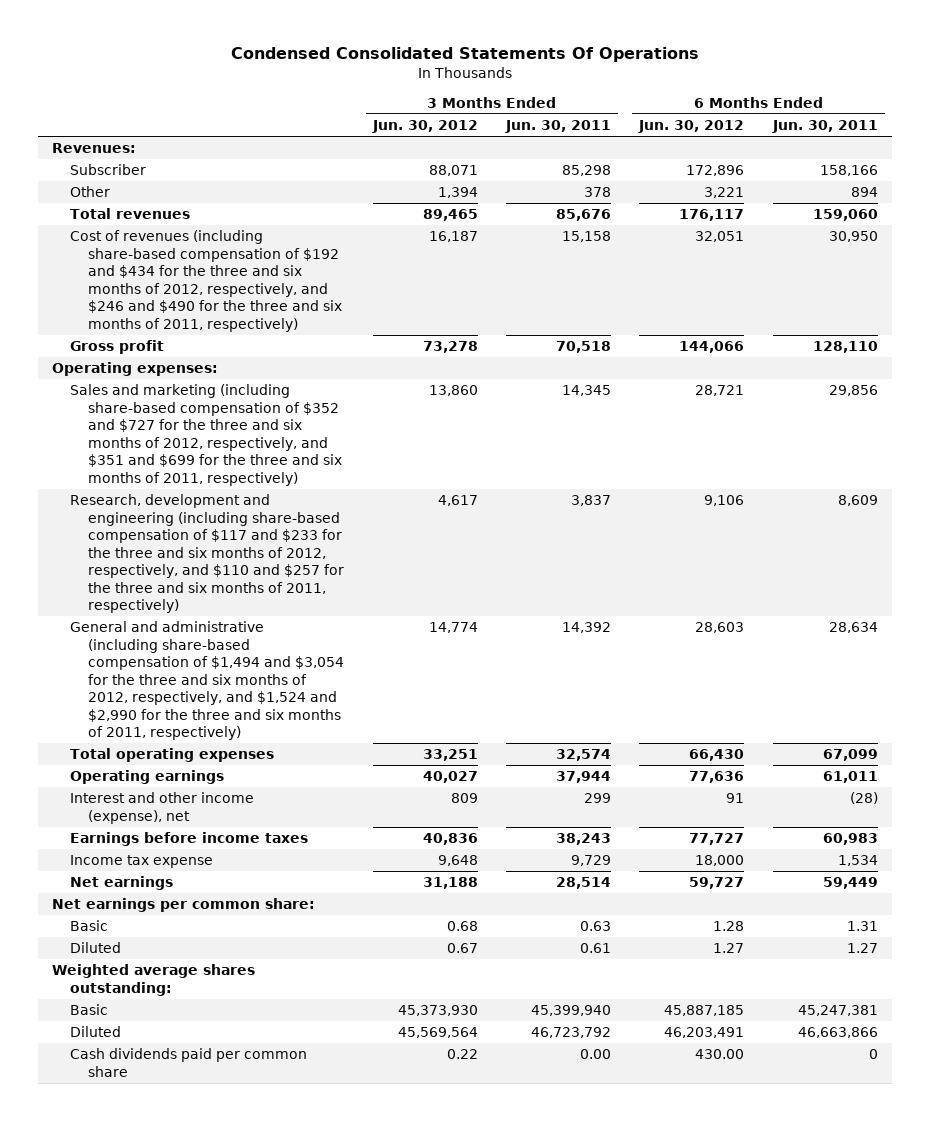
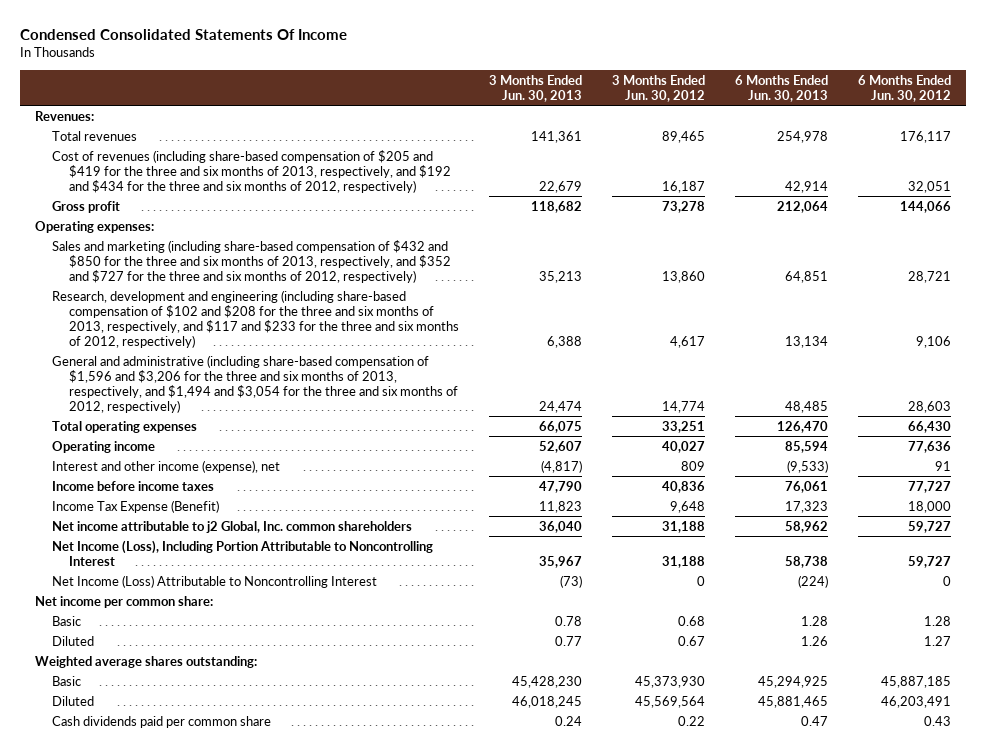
- Condensed Consolidated Statements Of Operations
+ Condensed Consolidated Statements Of Income
- | 3 Months Ended Jun. 30, 2012 | 3 Months Ended Jun. 30, 2011 | 6 Months Ended Jun. 30, 2012 | 6 Months Ended Jun. 30, 2011
+ | 3 Months Ended Jun. 30, 2013 | 3 Months Ended Jun. 30, 2012 | 6 Months Ended Jun. 30, 2013 | 6 Months Ended Jun. 30, 2012
- Subscriber | 88,071 | 85,298 | 172,896 | 158,166
- Other | 1,394 | 378 | 3,221 | 894
- Cost of revenues (including share-based compensation of $192 and $434 for the three and six months of 2012, respectively, and $246 and $490 for the three and six months of 2011, respectively) | 16,187 | 15,158 | 32,051 | 30,950
+ Cost of revenues (including share-based compensation of $205 and $419 for the three and six months of 2013, respectively, and $192 and $434 for the three and six months of 2012, respectively) | 22,679 | 16,187 | 42,914 | 32,051
- Sales and marketing (including share-based compensation of $352 and $727 for the three and six months of 2012, respectively, and $351 and $699 for the three and six months of 2011, respectively) | 13,860 | 14,345 | 28,721 | 29,856
- Research, development and engineering (including share-based compensation of $117 and $233 for the three and six months of 2012, respectively, and $110 and $257 for the three and six months of 2011, respectively) | 4,617 | 3,837 | 9,106 | 8,609
- General and administrative (including share-based compensation of $1,494 and $3,054 for the three and six months of 2012, respectively, and $1,524 and $2,990 for the three and six months of 2011, respectively) | 14,774 | 14,392 | 28,603 | 28,634
+ Sales and marketing (including share-based compensation of $432 and $850 for the three and six months of 2013, respectively, and $352 and $727 for the three and six months of 2012, respectively) | 35,213 | 13,860 | 64,851 | 28,721
+ Research, development and engineering (including share-based compensation of $102 and $208 for the three and six months of 2013, respectively, and $117 and $233 for the three and six months of 2012, respectively) | 6,388 | 4,617 | 13,134 | 9,106
+ General and administrative (including share-based compensation of $1,596 and $3,206 for the three and six months of 2013, respectively, and $1,494 and $3,054 for the three and six months of 2012, respectively) | 24,474 | 14,774 | 48,485 | 28,603
- Operating earnings | 40,027 | 37,944 | 77,636 | 61,011
+ Operating income | 52,607 | 40,027 | 85,594 | 77,636
- Earnings before income taxes | 40,836 | 38,243 | 77,727 | 60,983
- Income tax expense | 9,648 | 9,729 | 18,000 | 1,534
- Net earnings | 31,188 | 28,514 | 59,727 | 59,449
- Net earnings per common share:
+ Income before income taxes | 47,790 | 40,836 | 76,061 | 77,727
+ Income Tax Expense (Benefit) | 11,823 | 9,648 | 17,323 | 18,000
+ Net income attributable to j2 Global, Inc. common shareholders | 36,040 | 31,188 | 58,962 | 59,727
+ Net Income (Loss), Including Portion Attributable to Noncontrolling Interest | 35,967 | 31,188 | 58,738 | 59,727
+ Net Income (Loss) Attributable to Noncontrolling Interest | (73) | 0 | (224) | 0
+ Net income per common share:
- Cash dividends paid per common share | 0.22 | 0.00 | 430.00 | 0
+ Cash dividends paid per common share | 0.24 | 0.22 | 0.47 | 0.43

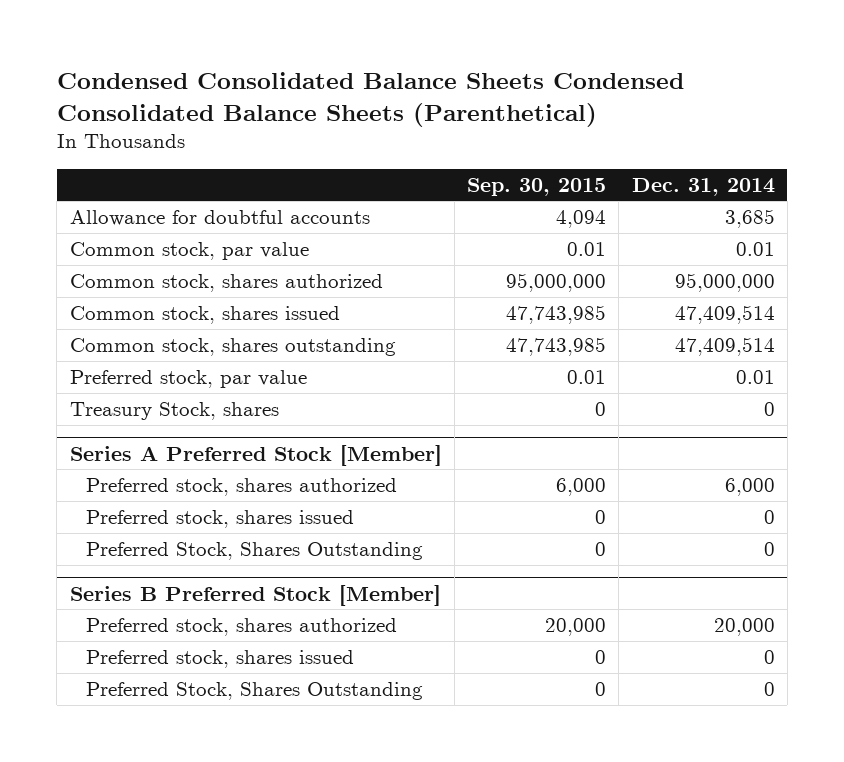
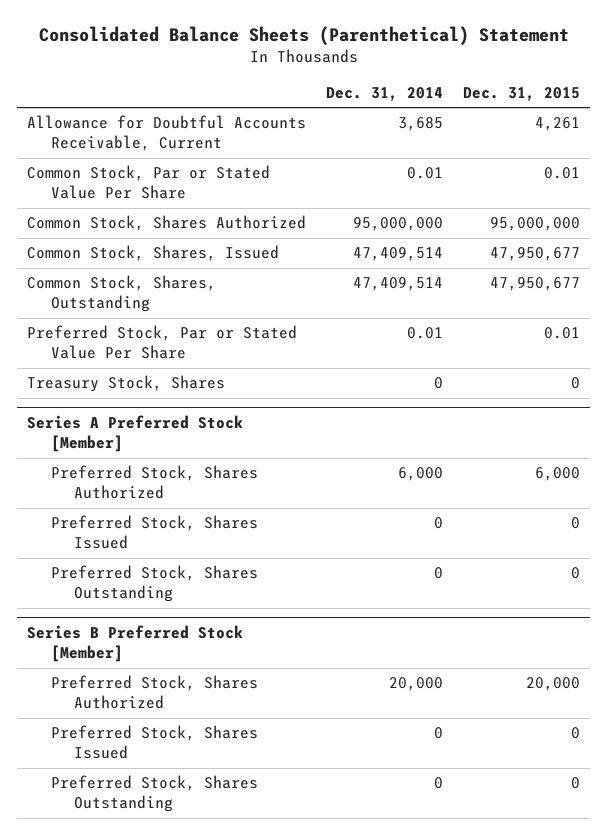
- Condensed Consolidated Balance Sheets Condensed Consolidated Balance Sheets (Parenthetical)
+ Consolidated Balance Sheets (Parenthetical) Statement
- | Sep. 30, 2015 | Dec. 31, 2014
+ | Dec. 31, 2014 | Dec. 31, 2015
- Allowance for doubtful accounts | 4,094 | 3,685
- Common stock, par value | 0.01 | 0.01
- Common stock, shares authorized | 95,000,000 | 95,000,000
- Common stock, shares issued | 47,743,985 | 47,409,514
- Common stock, shares outstanding | 47,743,985 | 47,409,514
- Preferred stock, par value | 0.01 | 0.01
- Treasury Stock, shares | 0 | 0
+ Allowance for Doubtful Accounts Receivable, Current | 3,685 | 4,261
+ Common Stock, Par or Stated Value Per Share | 0.01 | 0.01
+ Common Stock, Shares Authorized | 95,000,000 | 95,000,000
+ Common Stock, Shares, Issued | 47,409,514 | 47,950,677
+ Common Stock, Shares, Outstanding | 47,409,514 | 47,950,677
+ Preferred Stock, Par or Stated Value Per Share | 0.01 | 0.01
+ Treasury Stock, Shares | 0 | 0
@ Series A Preferred Stock [Member]
- Preferred stock, shares authorized | 6,000 | 6,000
- Preferred stock, shares issued | 0 | 0
+ Preferred Stock, Shares Authorized | 6,000 | 6,000
+ Preferred Stock, Shares Issued | 0 | 0
@ Series B Preferred Stock [Member]
- Preferred stock, shares authorized | 20,000 | 20,000
- Preferred stock, shares issued | 0 | 0
+ Preferred Stock, Shares Authorized | 20,000 | 20,000
+ Preferred Stock, Shares Issued | 0 | 0

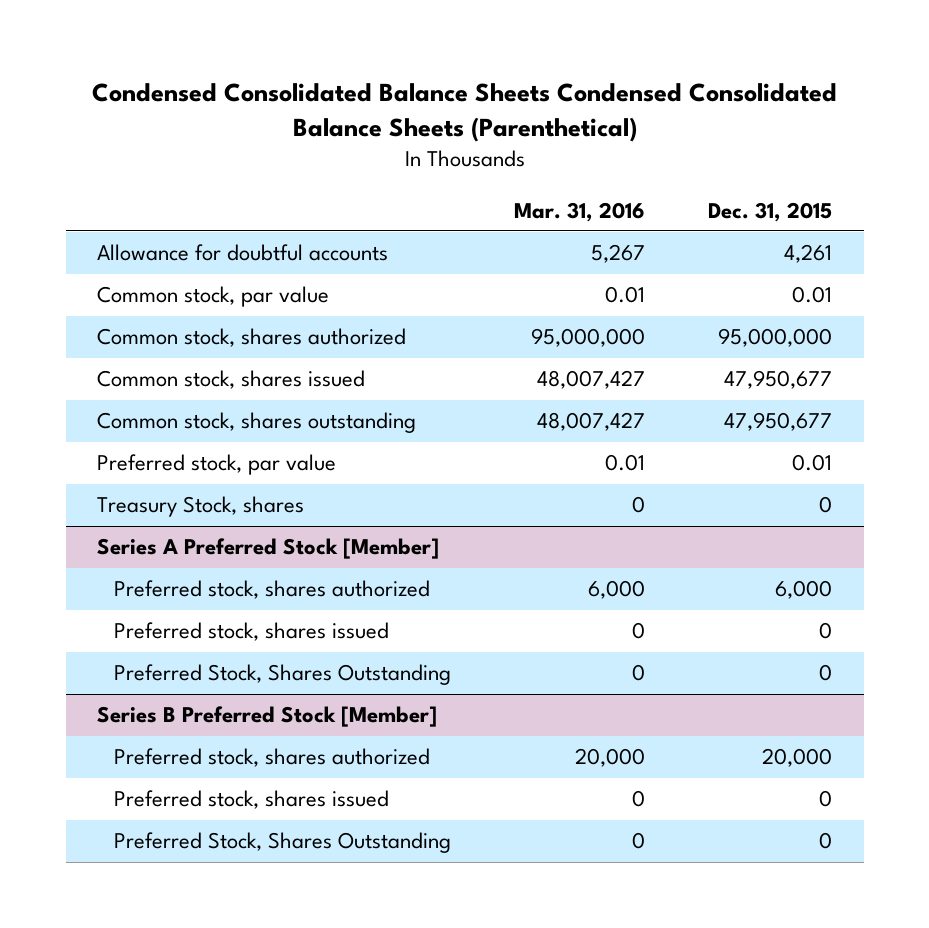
- Consolidated Balance Sheets (Parenthetical) Statement
+ Condensed Consolidated Balance Sheets Condensed Consolidated Balance Sheets (Parenthetical)
- | Dec. 31, 2014 | Dec. 31, 2015
+ | Mar. 31, 2016 | Dec. 31, 2015
- Allowance for Doubtful Accounts Receivable, Current | 3,685 | 4,261
- Common Stock, Par or Stated Value Per Share | 0.01 | 0.01
- Common Stock, Shares Authorized | 95,000,000 | 95,000,000
- Common Stock, Shares, Issued | 47,409,514 | 47,950,677
- Common Stock, Shares, Outstanding | 47,409,514 | 47,950,677
- Preferred Stock, Par or Stated Value Per Share | 0.01 | 0.01
- Treasury Stock, Shares | 0 | 0
+ Allowance for doubtful accounts | 5,267 | 4,261
+ Common stock, par value | 0.01 | 0.01
+ Common stock, shares authorized | 95,000,000 | 95,000,000
+ Common stock, shares issued | 48,007,427 | 47,950,677
+ Common stock, shares outstanding | 48,007,427 | 47,950,677
+ Preferred stock, par value | 0.01 | 0.01
+ Treasury Stock, shares | 0 | 0
@ Series A Preferred Stock [Member]
- Preferred Stock, Shares Authorized | 6,000 | 6,000
- Preferred Stock, Shares Issued | 0 | 0
+ Preferred stock, shares authorized | 6,000 | 6,000
+ Preferred stock, shares issued | 0 | 0
@ Series B Preferred Stock [Member]
- Preferred Stock, Shares Authorized | 20,000 | 20,000
- Preferred Stock, Shares Issued | 0 | 0
+ Preferred stock, shares authorized | 20,000 | 20,000
+ Preferred stock, shares issued | 0 | 0

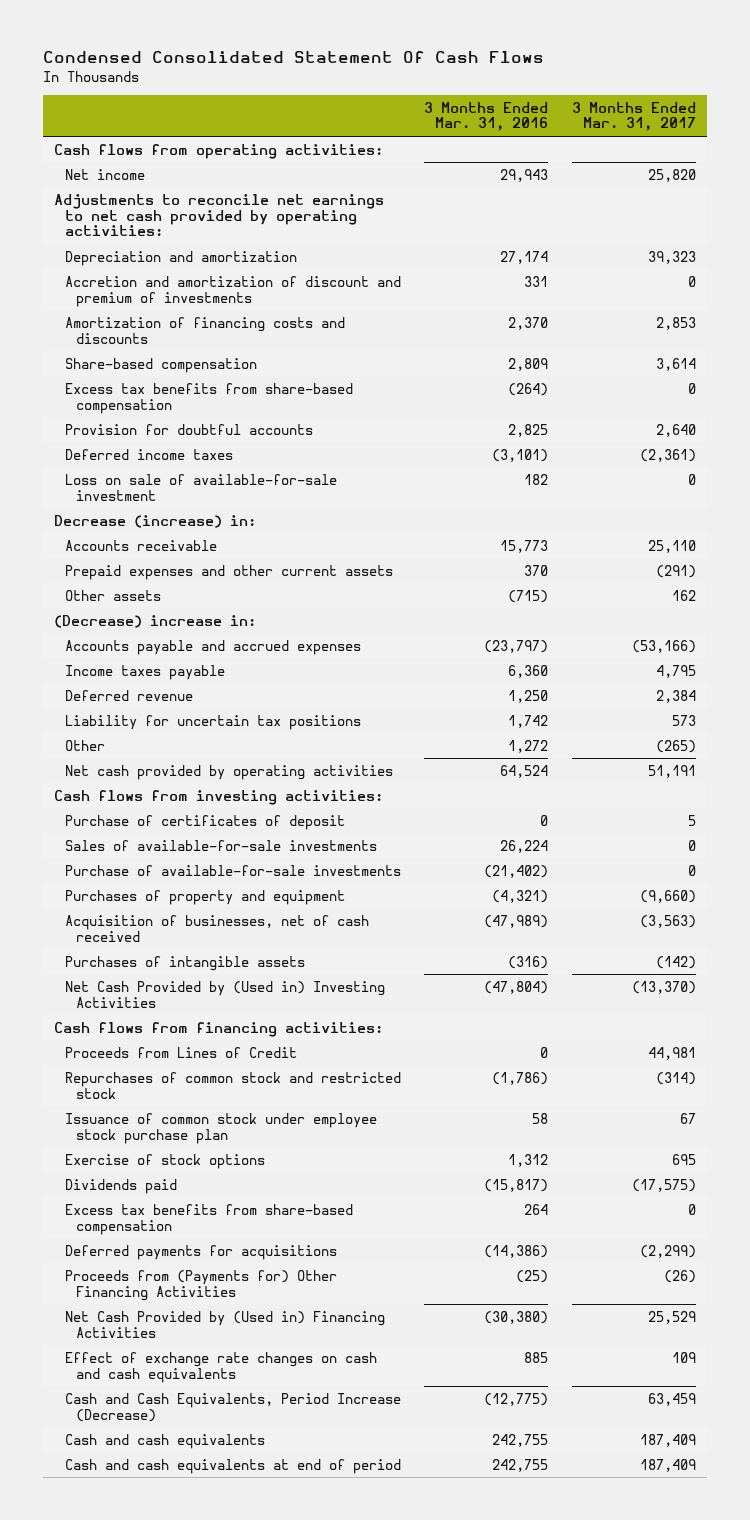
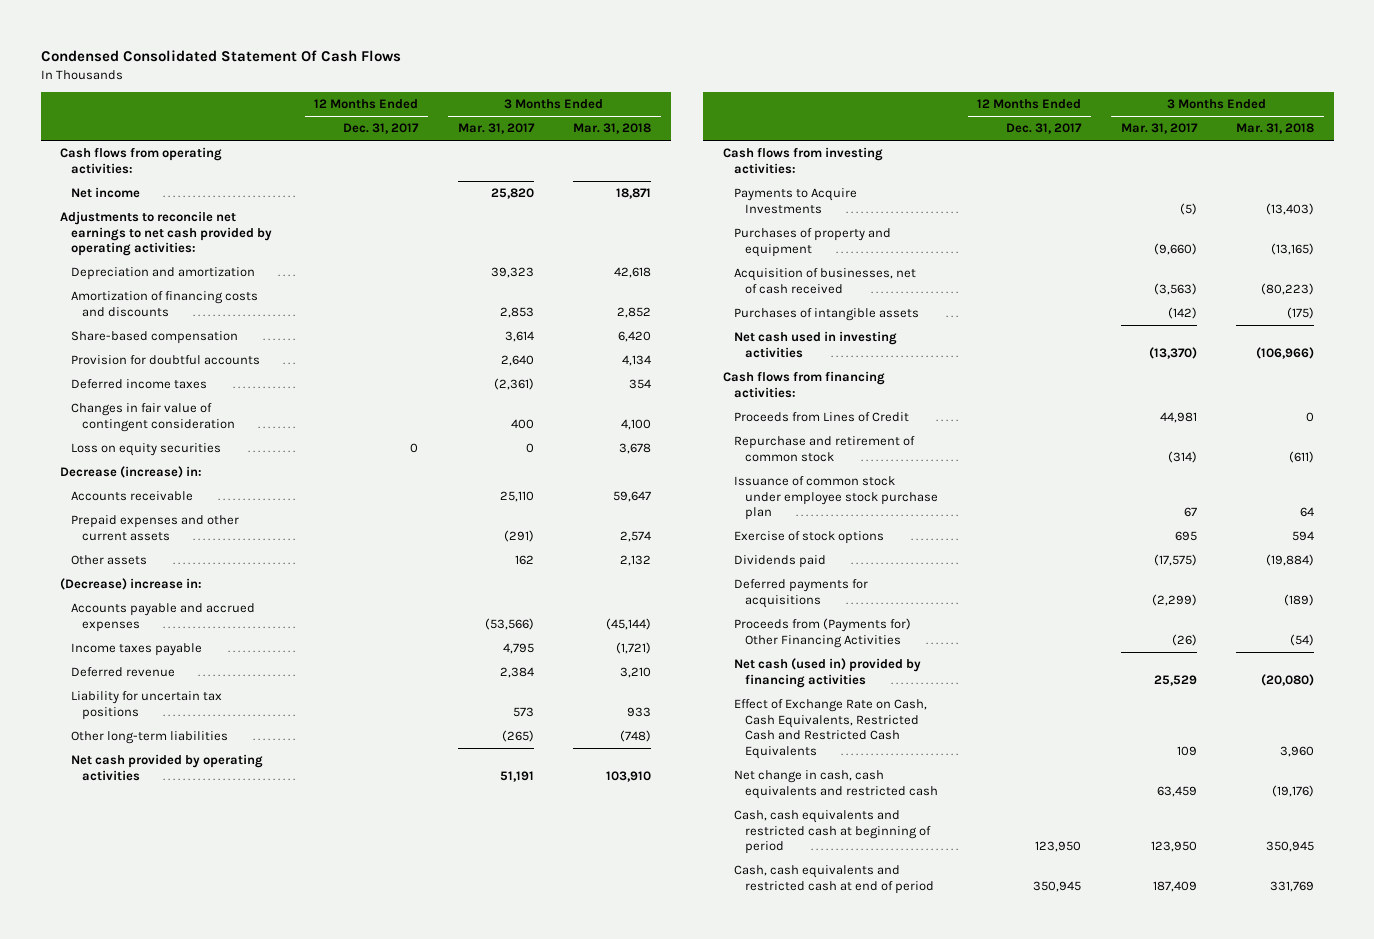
- | 3 Months Ended Mar. 31, 2016 | 3 Months Ended Mar. 31, 2017
+ | 12 Months Ended Dec. 31, 2017 | 3 Months Ended Mar. 31, 2017 | 3 Months Ended Mar. 31, 2018
- Accretion and amortization of discount and premium of investments | 331 | 0
- Excess tax benefits from share-based compensation | (264) | 0
- Loss on sale of available-for-sale investment | 182 | 0
+ Changes in fair value of contingent consideration | | 400 | 4,100
+ Loss on equity securities | 0 | 0 | 3,678
- Accounts payable and accrued expenses | (23,797) | (53,166)
+ Accounts payable and accrued expenses | | (53,566) | (45,144)
- Other | 1,272 | (265)
+ Other long-term liabilities | | (265) | (748)
- Purchase of certificates of deposit | 0 | 5
- Sales of available-for-sale investments | 26,224 | 0
- Purchase of available-for-sale investments | (21,402) | 0
+ Payments to Acquire Investments | | (5) | (13,403)
- Net Cash Provided by (Used in) Investing Activities | (47,804) | (13,370)
+ Net cash used in investing activities | | (13,370) | (106,966)
- Repurchases of common stock and restricted stock | (1,786) | (314)
+ Repurchase and retirement of common stock | | (314) | (611)
- Excess tax benefits from share-based compensation | 264 | 0
- Net Cash Provided by (Used in) Financing Activities | (30,380) | 25,529
- Effect of exchange rate changes on cash and cash equivalents | 885 | 109
- Cash and Cash Equivalents, Period Increase (Decrease) | (12,775) | 63,459
- Cash and cash equivalents | 242,755 | 187,409
- Cash and cash equivalents at end of period | 242,755 | 187,409
+ Net cash (used in) provided by financing activities | | 25,529 | (20,080)
+ Effect of Exchange Rate on Cash, Cash Equivalents, Restricted Cash and Restricted Cash Equivalents | | 109 | 3,960
+ Net change in cash, cash equivalents and restricted cash | | 63,459 | (19,176)
+ Cash, cash equivalents and restricted cash at beginning of period | 123,950 | 123,950 | 350,945
+ Cash, cash equivalents and restricted cash at end of period | 350,945 | 187,409 | 331,769

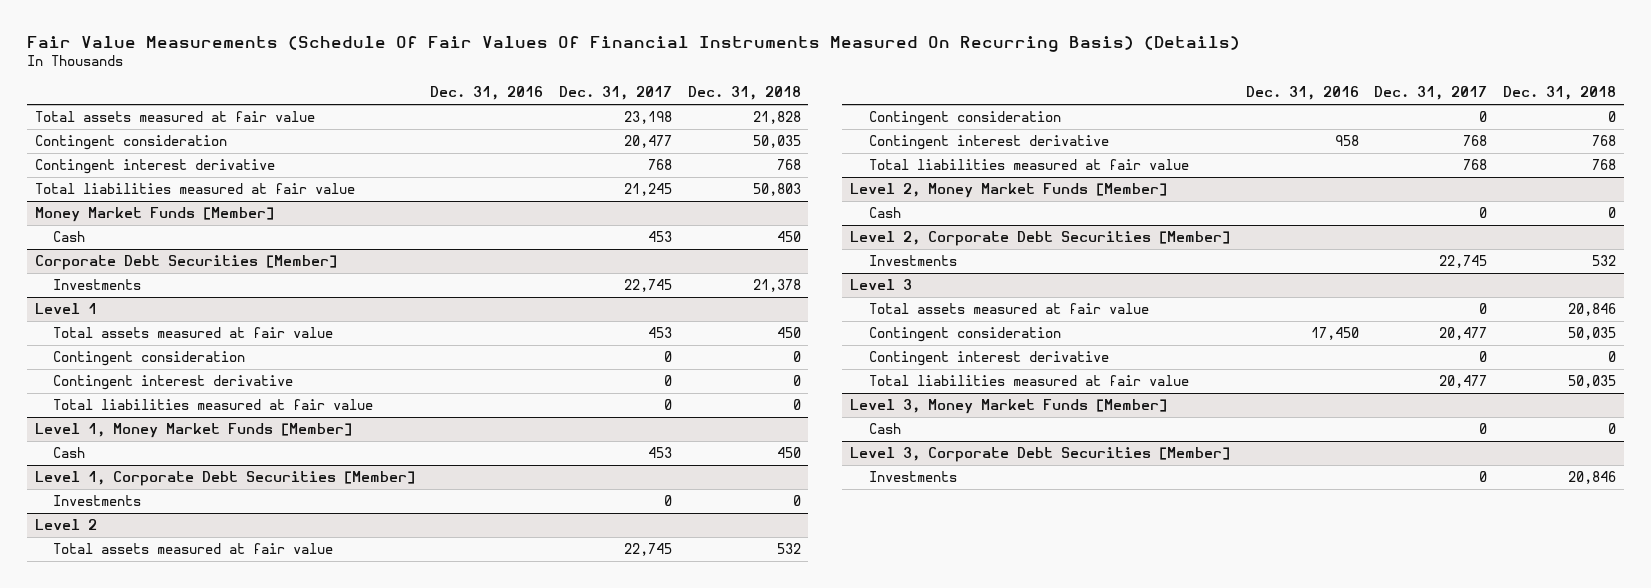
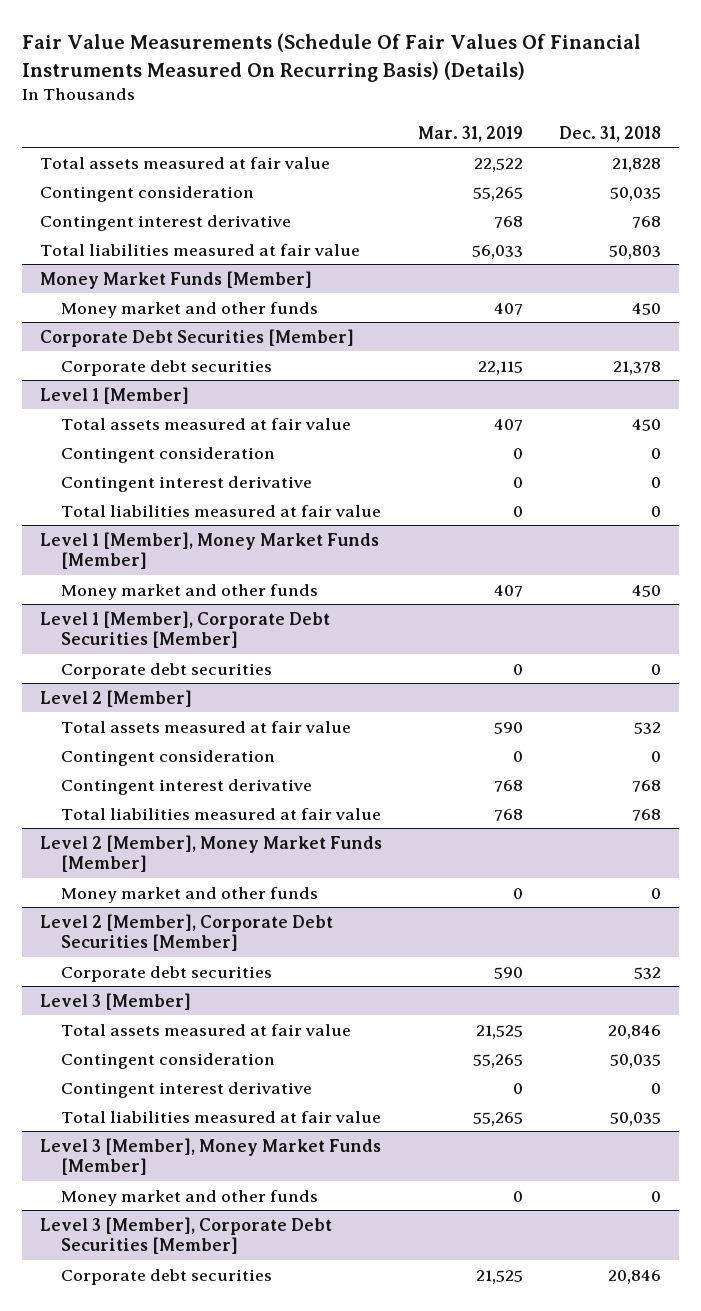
- | Dec. 31, 2016 | Dec. 31, 2017 | Dec. 31, 2018
+ | Mar. 31, 2019 | Dec. 31, 2018
@ Money Market Funds [Member]
- Cash | | 453 | 450
+ Money market and other funds | 407 | 450
@ Corporate Debt Securities [Member]
- Investments | | 22,745 | 21,378
- Level 1
@ Corporate Debt Securities [Member]
+ Corporate debt securities | 22,115 | 21,378
+ Level 1 [Member]
- Level 1, Money Market Funds [Member]
- Cash | | 453 | 450
- Level 1, Corporate Debt Securities [Member]
- Investments | | 0 | 0
- Level 2
+ Level 1 [Member], Money Market Funds [Member]
+ Money market and other funds | 407 | 450
+ Level 1 [Member], Corporate Debt Securities [Member]
+ Corporate debt securities | 0 | 0
+ Level 2 [Member]
- Level 2, Money Market Funds [Member]
- Cash | | 0 | 0
- Level 2, Corporate Debt Securities [Member]
- Investments | | 22,745 | 532
- Level 3
+ Level 2 [Member], Money Market Funds [Member]
+ Money market and other funds | 0 | 0
+ Level 2 [Member], Corporate Debt Securities [Member]
+ Corporate debt securities | 590 | 532
+ Level 3 [Member]
- Level 3, Money Market Funds [Member]
- Cash | | 0 | 0
- Level 3, Corporate Debt Securities [Member]
- Investments | | 0 | 20,846
+ Level 3 [Member], Money Market Funds [Member]
+ Money market and other funds | 0 | 0
+ Level 3 [Member], Corporate Debt Securities [Member]
+ Corporate debt securities | 21,525 | 20,846

